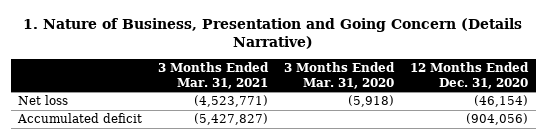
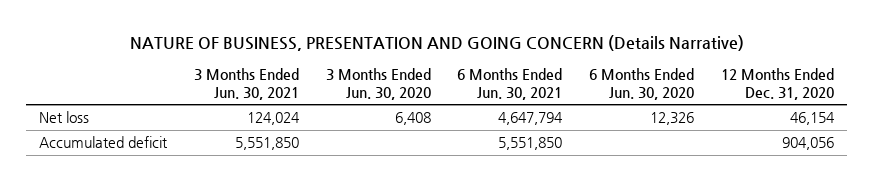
- 1. Nature of Business, Presentation and Going Concern (Details Narrative)
+ NATURE OF BUSINESS, PRESENTATION AND GOING CONCERN (Details Narrative)
- | 3 Months Ended Mar. 31, 2021 | 3 Months Ended Mar. 31, 2020 | 12 Months Ended Dec. 31, 2020
+ | 3 Months Ended Jun. 30, 2021 | 3 Months Ended Jun. 30, 2020 | 6 Months Ended Jun. 30, 2021 | 6 Months Ended Jun. 30, 2020 | 12 Months Ended Dec. 31, 2020
- Net loss | (4,523,771) | (5,918) | (46,154)
- Accumulated deficit | (5,427,827) | | (904,056)
+ Net loss | 124,024 | 6,408 | 4,647,794 | 12,326 | 46,154
+ Accumulated deficit | 5,551,850 | | 5,551,850 | | 904,056

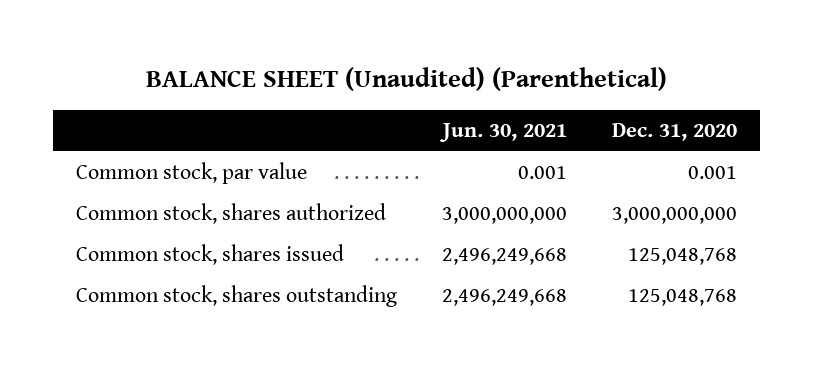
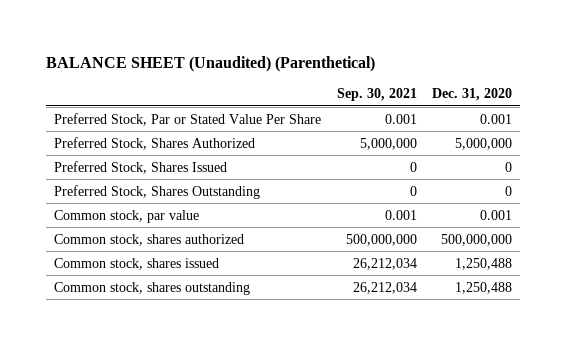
- | Jun. 30, 2021 | Dec. 31, 2020
+ | Sep. 30, 2021 | Dec. 31, 2020
+ Preferred Stock, Par or Stated Value Per Share | 0.001 | 0.001
+ Preferred Stock, Shares Authorized | 5,000,000 | 5,000,000
+ Preferred Stock, Shares Issued | 0 | 0
+ Preferred Stock, Shares Outstanding | 0 | 0
- Common stock, shares authorized | 3,000,000,000 | 3,000,000,000
- Common stock, shares issued | 2,496,249,668 | 125,048,768
- Common stock, shares outstanding | 2,496,249,668 | 125,048,768
+ Common stock, shares authorized | 500,000,000 | 500,000,000
+ Common stock, shares issued | 26,212,034 | 1,250,488
+ Common stock, shares outstanding | 26,212,034 | 1,250,488

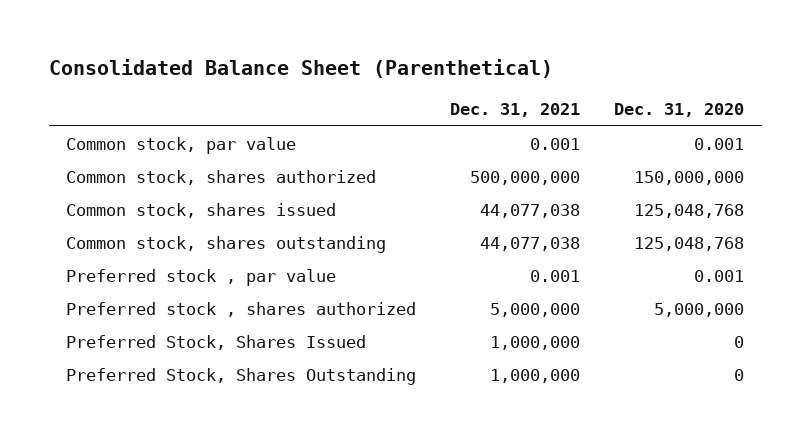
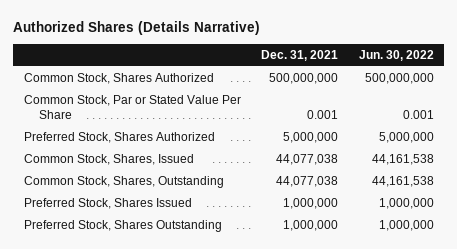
- Consolidated Balance Sheet (Parenthetical)
+ Authorized Shares (Details Narrative)
- | Dec. 31, 2021 | Dec. 31, 2020
+ | Dec. 31, 2021 | Jun. 30, 2022
- Common stock, par value | 0.001 | 0.001
- Common stock, shares authorized | 500,000,000 | 150,000,000
- Common stock, shares issued | 44,077,038 | 125,048,768
- Common stock, shares outstanding | 44,077,038 | 125,048,768
- Preferred stock , par value | 0.001 | 0.001
- Preferred stock , shares authorized | 5,000,000 | 5,000,000
+ Common Stock, Shares Authorized | 500,000,000 | 500,000,000
+ Common Stock, Par or Stated Value Per Share | 0.001 | 0.001
+ Preferred Stock, Shares Authorized | 5,000,000 | 5,000,000
+ Common Stock, Shares, Issued | 44,077,038 | 44,161,538
+ Common Stock, Shares, Outstanding | 44,077,038 | 44,161,538

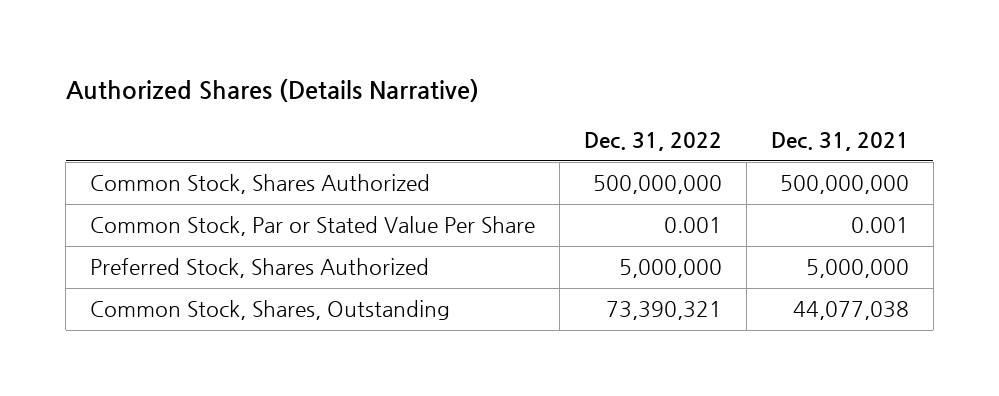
- | Dec. 31, 2021 | Jun. 30, 2022
+ | Dec. 31, 2022 | Dec. 31, 2021
- Common Stock, Shares, Issued | 44,077,038 | 44,161,538
- Preferred Stock, Shares Issued | 1,000,000 | 1,000,000
- Preferred Stock, Shares Outstanding | 1,000,000 | 1,000,000

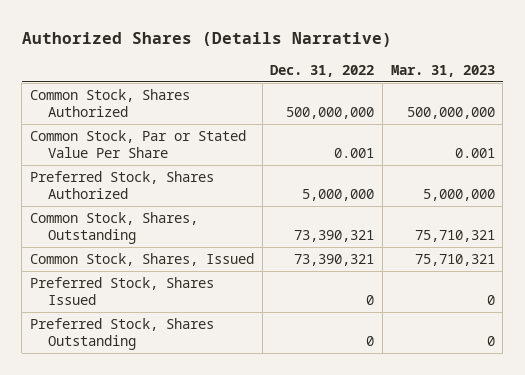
- | Dec. 31, 2022 | Dec. 31, 2021
+ | Dec. 31, 2022 | Mar. 31, 2023
+ Common Stock, Shares, Issued | 73,390,321 | 75,710,321
+ Preferred Stock, Shares Issued | 0 | 0
+ Preferred Stock, Shares Outstanding | 0 | 0

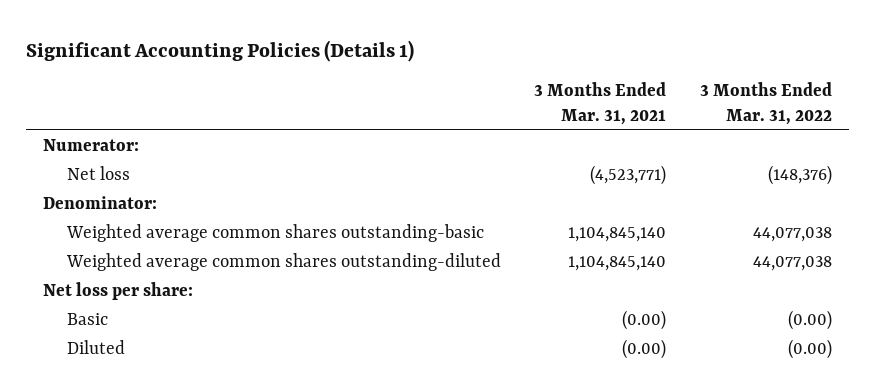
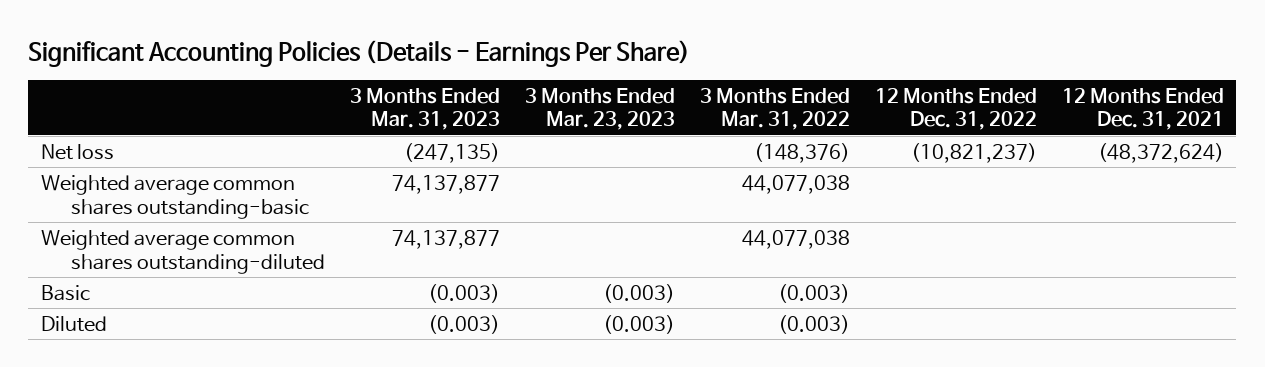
- Significant Accounting Policies (Details 1)
+ Significant Accounting Policies (Details - Earnings Per Share)
- | 3 Months Ended Mar. 31, 2021 | 3 Months Ended Mar. 31, 2022
+ | 3 Months Ended Mar. 31, 2023 | 3 Months Ended Mar. 23, 2023 | 3 Months Ended Mar. 31, 2022 | 12 Months Ended Dec. 31, 2022 | 12 Months Ended Dec. 31, 2021
- Numerator:
- Denominator:
- Net loss per share:
- Basic | (0.00) | (0.00)
- Diluted | (0.00) | (0.00)
+ Basic | (0.003) | (0.003) | (0.003) | |
+ Diluted | (0.003) | (0.003) | (0.003) | |

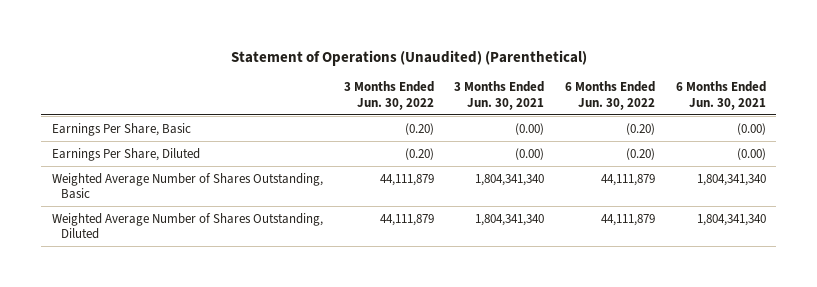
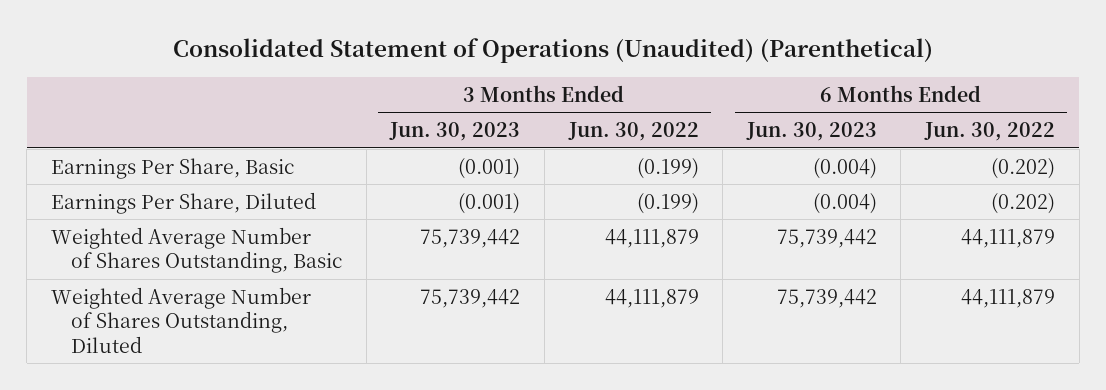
- Statement of Operations (Unaudited) (Parenthetical)
+ Consolidated Statement of Operations (Unaudited) (Parenthetical)
- | 3 Months Ended Jun. 30, 2022 | 3 Months Ended Jun. 30, 2021 | 6 Months Ended Jun. 30, 2022 | 6 Months Ended Jun. 30, 2021
+ | 3 Months Ended Jun. 30, 2023 | 3 Months Ended Jun. 30, 2022 | 6 Months Ended Jun. 30, 2023 | 6 Months Ended Jun. 30, 2022
- Earnings Per Share, Basic | (0.20) | (0.00) | (0.20) | (0.00)
- Earnings Per Share, Diluted | (0.20) | (0.00) | (0.20) | (0.00)
+ Earnings Per Share, Basic | (0.001) | (0.199) | (0.004) | (0.202)
+ Earnings Per Share, Diluted | (0.001) | (0.199) | (0.004) | (0.202)

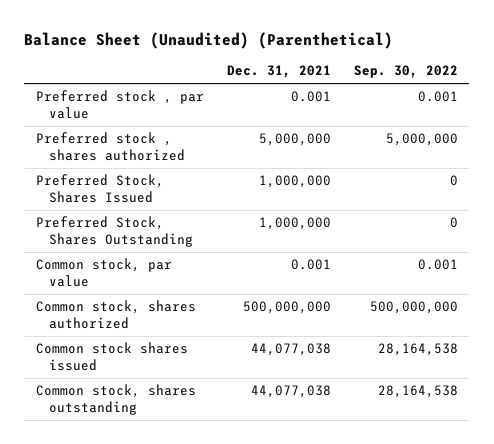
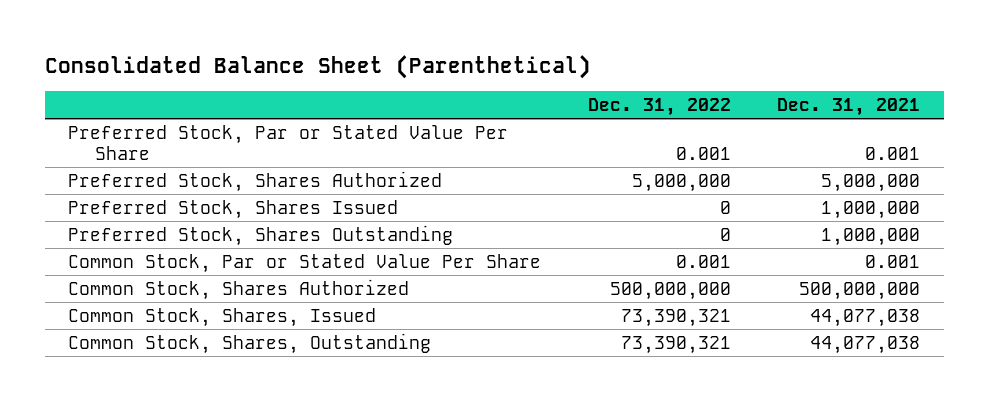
- Balance Sheet (Unaudited) (Parenthetical)
+ Consolidated Balance Sheet (Parenthetical)
- | Dec. 31, 2021 | Sep. 30, 2022
+ | Dec. 31, 2022 | Dec. 31, 2021
- Preferred stock , par value | 0.001 | 0.001
- Preferred stock , shares authorized | 5,000,000 | 5,000,000
+ Preferred Stock, Par or Stated Value Per Share | 0.001 | 0.001
+ Preferred Stock, Shares Authorized | 5,000,000 | 5,000,000
- Common stock, par value | 0.001 | 0.001
- Common stock, shares authorized | 500,000,000 | 500,000,000
- Common stock shares issued | 44,077,038 | 28,164,538
- Common stock, shares outstanding | 44,077,038 | 28,164,538
+ Common Stock, Par or Stated Value Per Share | 0.001 | 0.001
+ Common Stock, Shares Authorized | 500,000,000 | 500,000,000
+ Common Stock, Shares, Issued | 73,390,321 | 44,077,038
+ Common Stock, Shares, Outstanding | 73,390,321 | 44,077,038

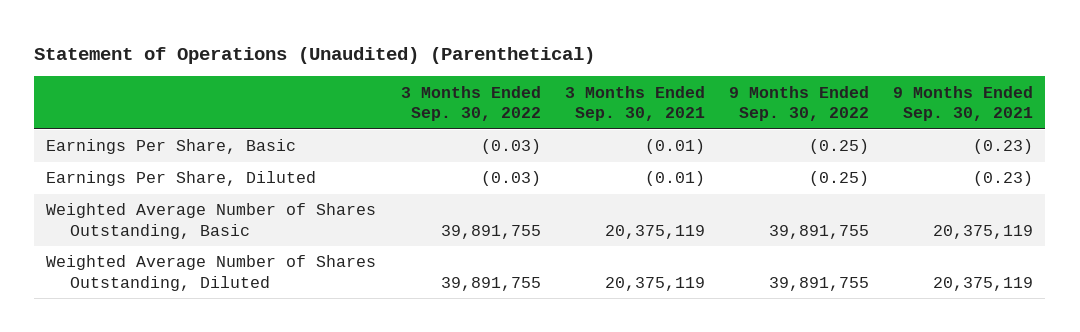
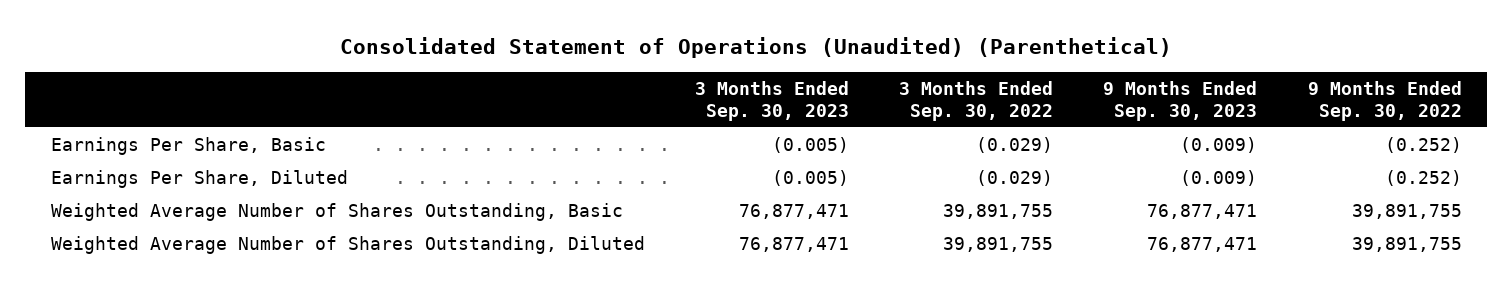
- Statement of Operations (Unaudited) (Parenthetical)
+ Consolidated Statement of Operations (Unaudited) (Parenthetical)
- | 3 Months Ended Sep. 30, 2022 | 3 Months Ended Sep. 30, 2021 | 9 Months Ended Sep. 30, 2022 | 9 Months Ended Sep. 30, 2021
+ | 3 Months Ended Sep. 30, 2023 | 3 Months Ended Sep. 30, 2022 | 9 Months Ended Sep. 30, 2023 | 9 Months Ended Sep. 30, 2022
- Earnings Per Share, Basic | (0.03) | (0.01) | (0.25) | (0.23)
- Earnings Per Share, Diluted | (0.03) | (0.01) | (0.25) | (0.23)
+ Earnings Per Share, Basic | (0.005) | (0.029) | (0.009) | (0.252)
+ Earnings Per Share, Diluted | (0.005) | (0.029) | (0.009) | (0.252)

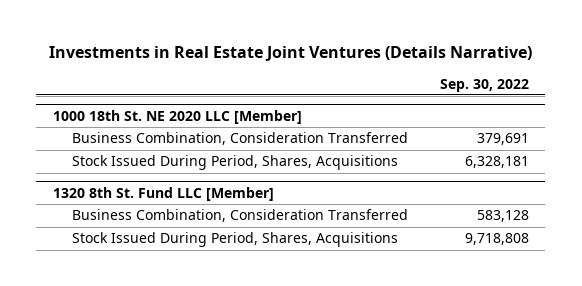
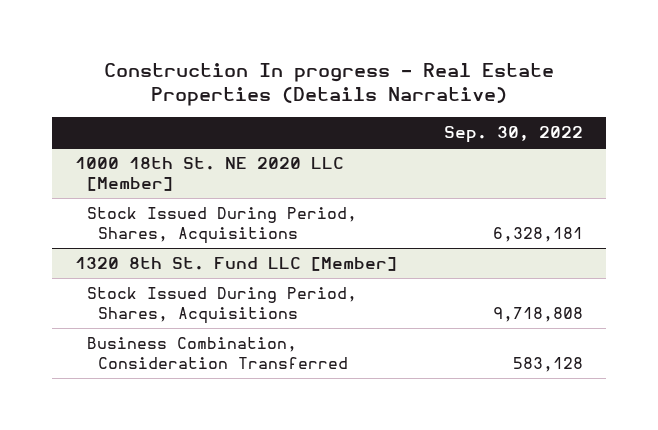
- Investments in Real Estate Joint Ventures (Details Narrative)
+ Construction In progress - Real Estate Properties (Details Narrative)
@ 1000 18th St. NE 2020 LLC [Member]
- Business Combination, Consideration Transferred | 379,691
@ 1320 8th St. Fund LLC [Member]
moved down: Business Combination, Consideration Transferred | 583,128

